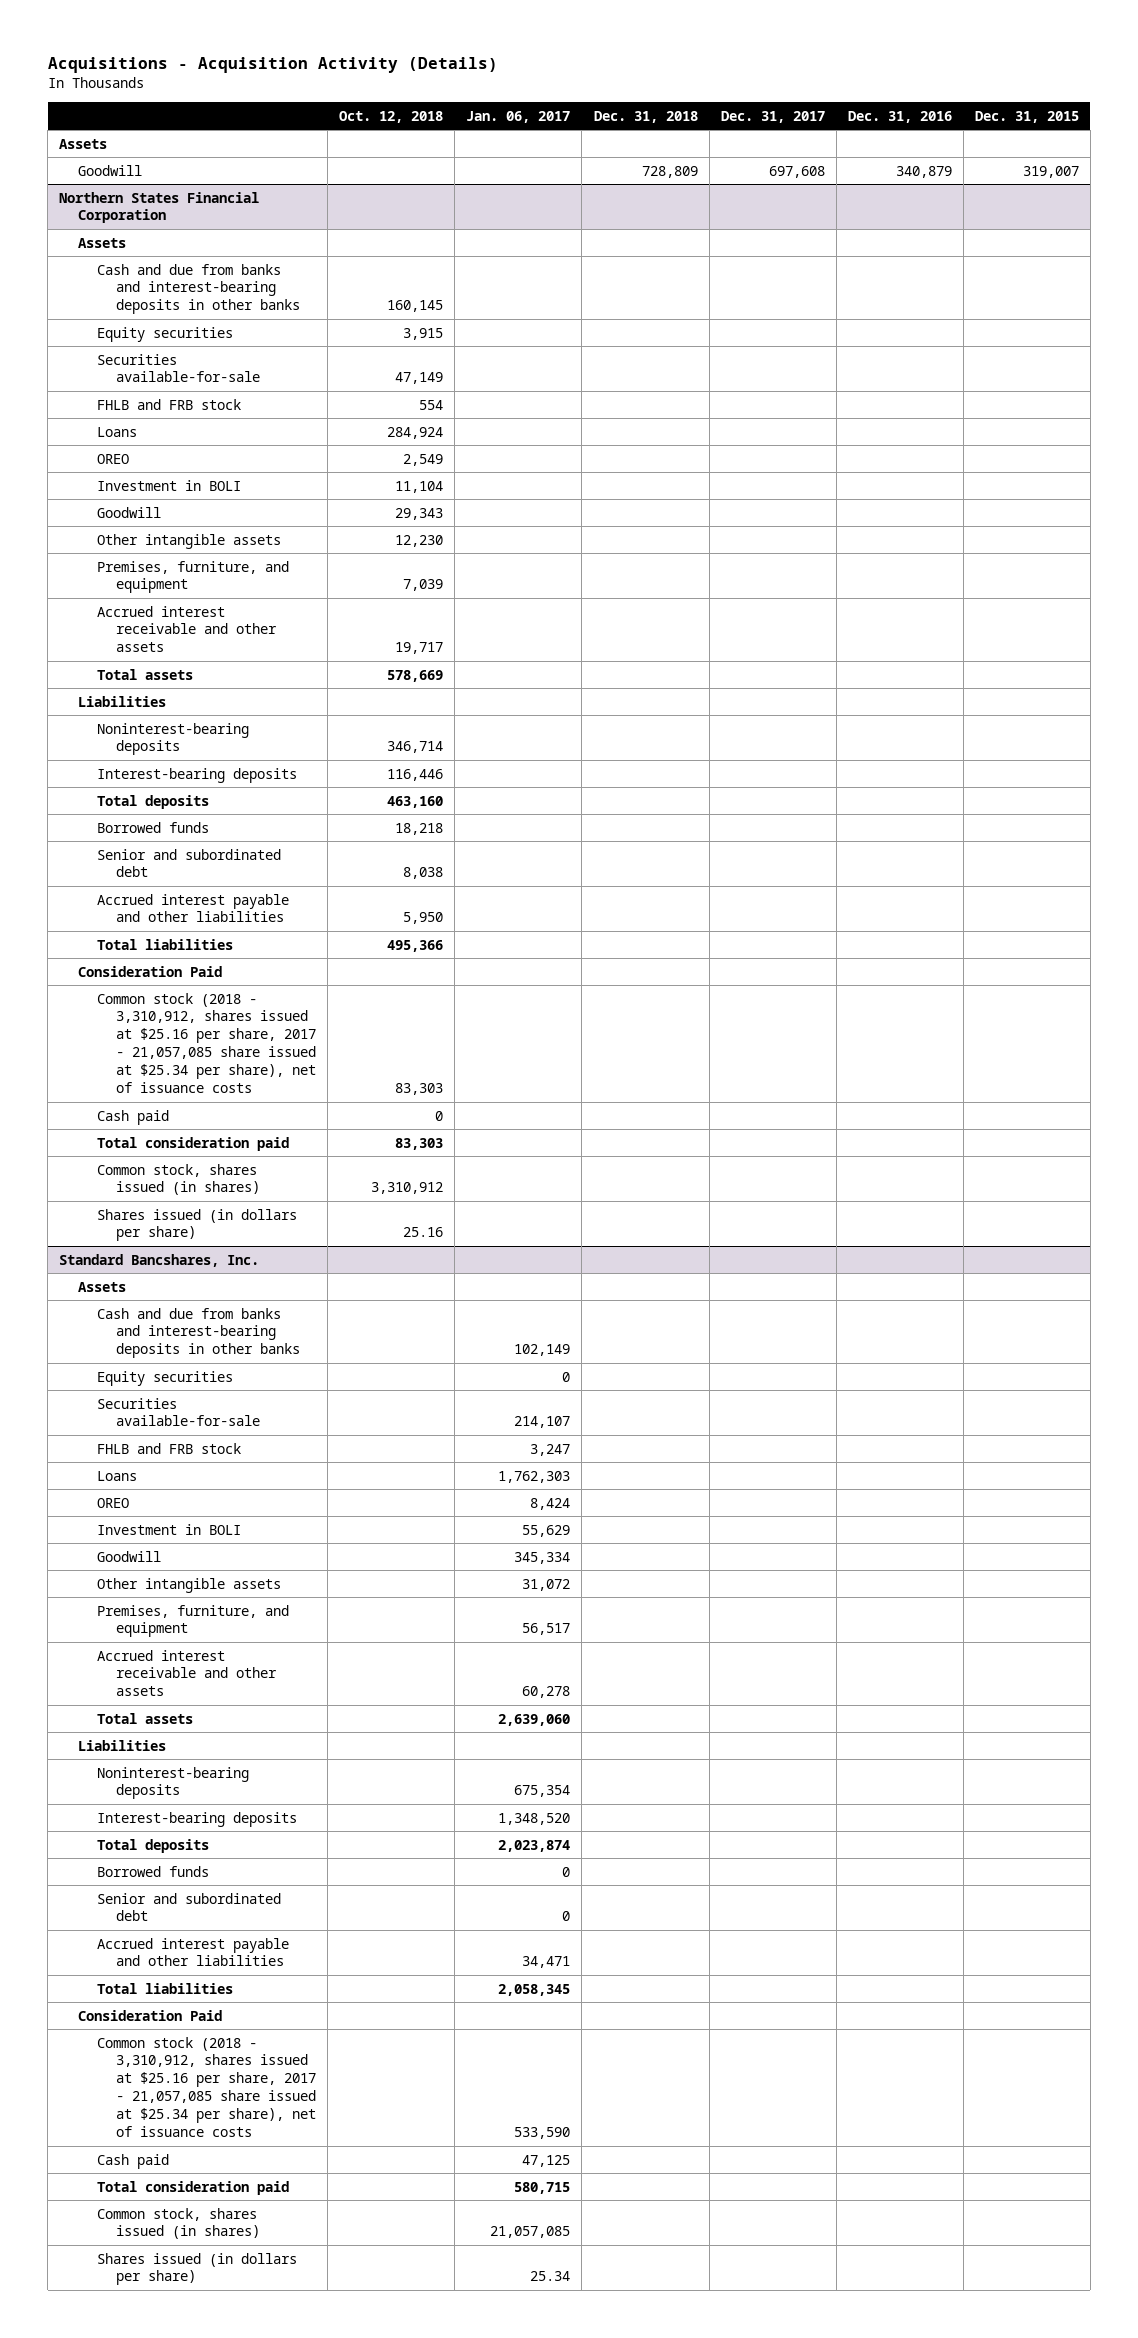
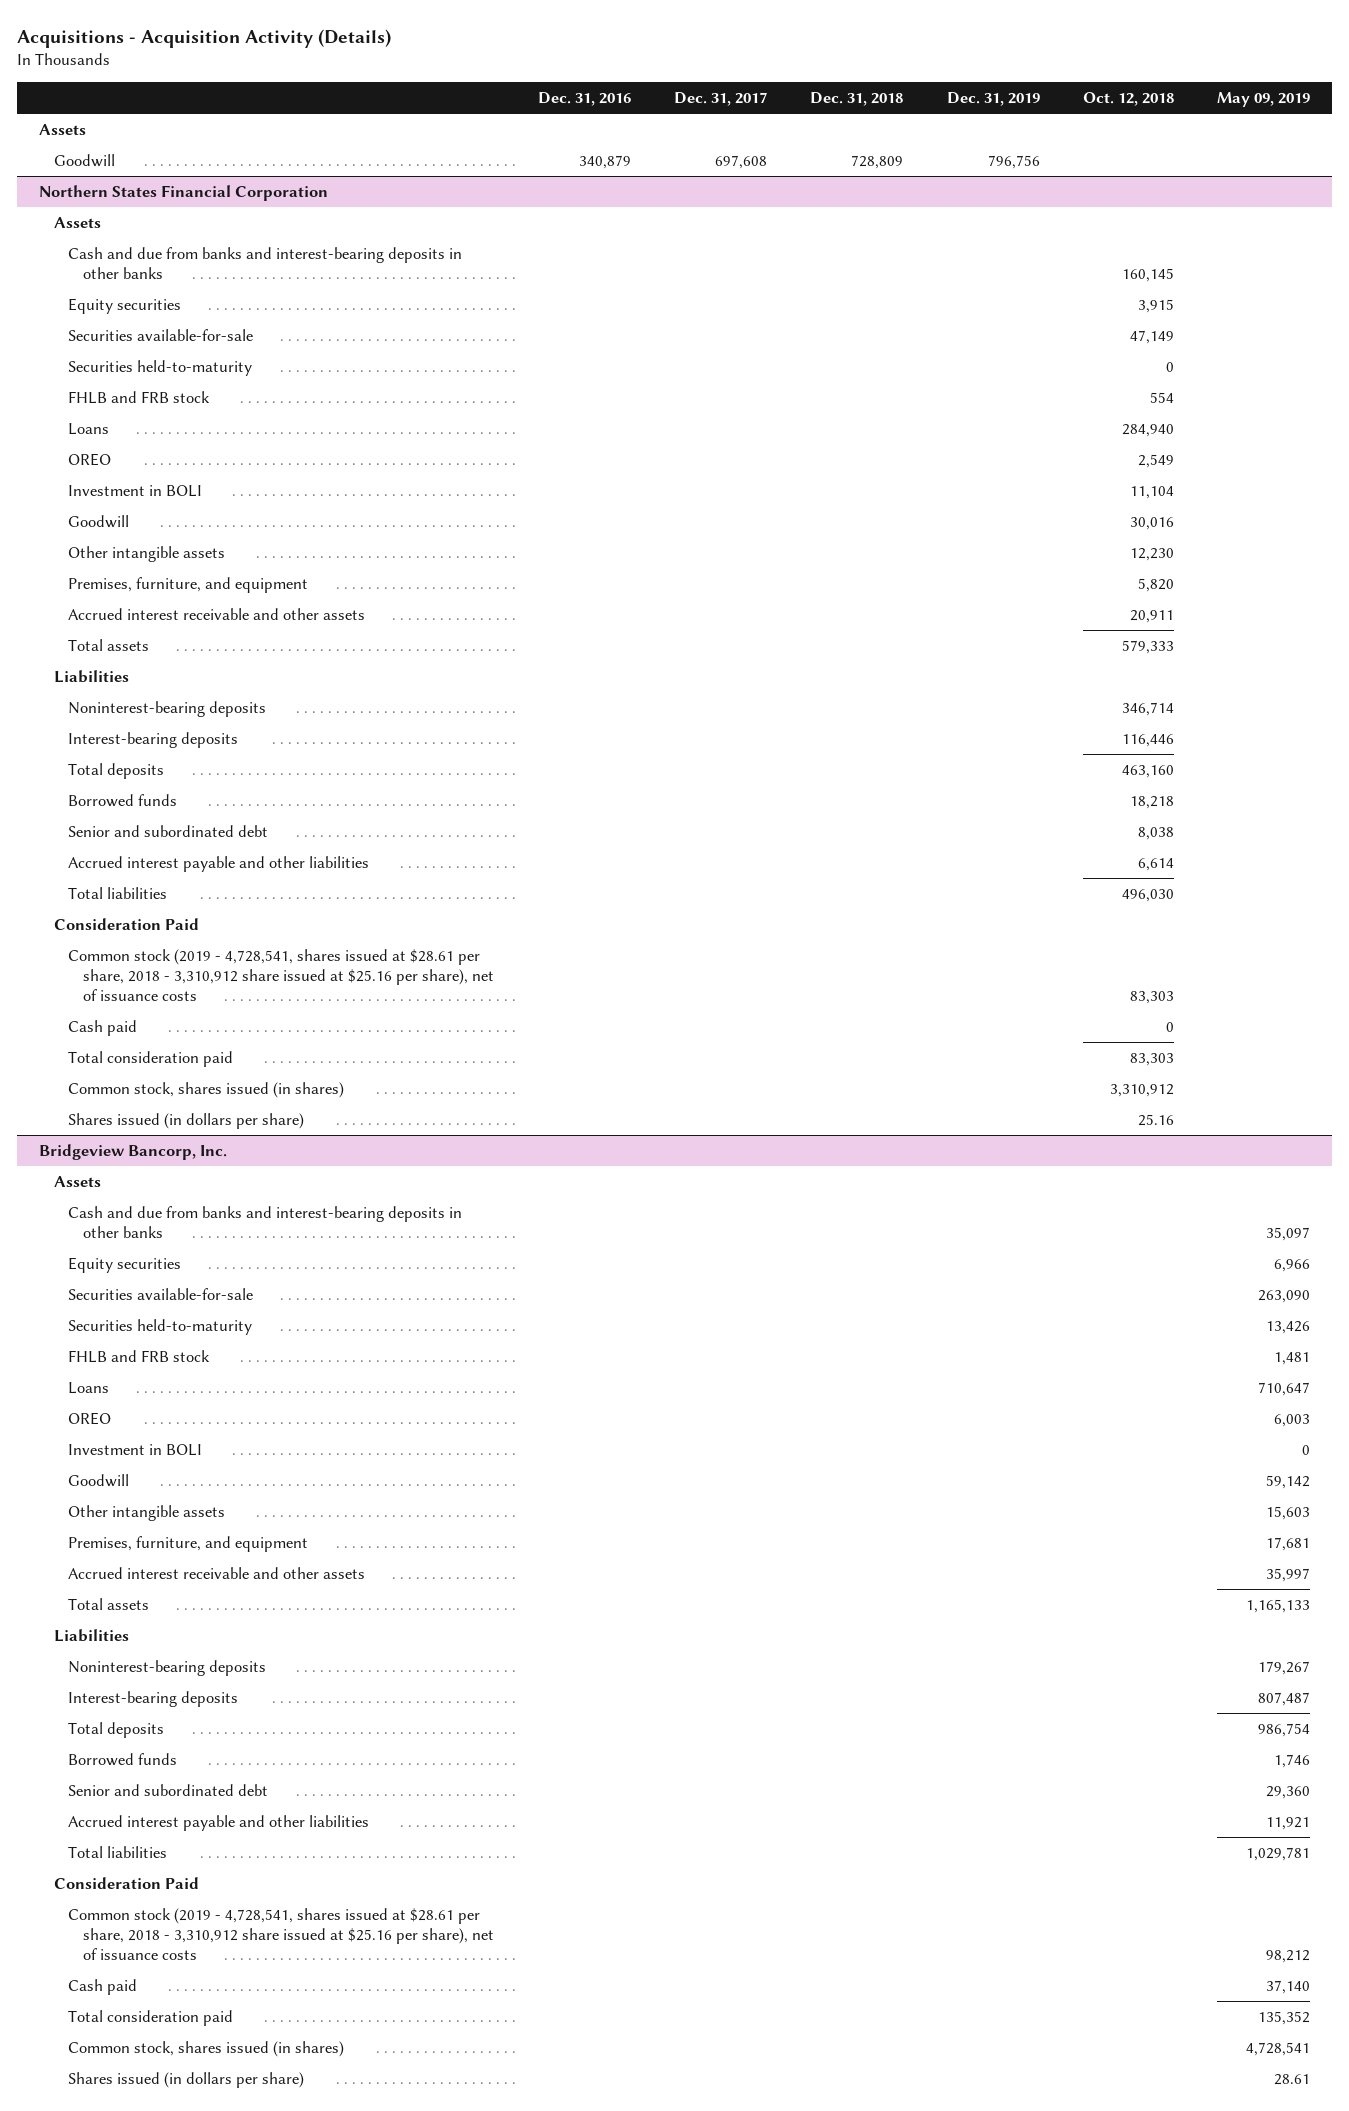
- | Oct. 12, 2018 | Jan. 06, 2017 | Dec. 31, 2018 | Dec. 31, 2017 | Dec. 31, 2016 | Dec. 31, 2015
+ | Dec. 31, 2016 | Dec. 31, 2017 | Dec. 31, 2018 | Dec. 31, 2019 | Oct. 12, 2018 | May 09, 2019
@ Northern States Financial Corporation
+ Securities held-to-maturity | | | | | 0 |
- Loans | 284,924 | | | | |
+ Loans | | | | | 284,940 |
- Goodwill | 29,343 | | | | |
+ Goodwill | | | | | 30,016 |
- Premises, furniture, and equipment | 7,039 | | | | |
- Accrued interest receivable and other assets | 19,717 | | | | |
- Total assets | 578,669 | | | | |
+ Premises, furniture, and equipment | | | | | 5,820 |
+ Accrued interest receivable and other assets | | | | | 20,911 |
+ Total assets | | | | | 579,333 |
- Accrued interest payable and other liabilities | 5,950 | | | | |
- Total liabilities | 495,366 | | | | |
+ Accrued interest payable and other liabilities | | | | | 6,614 |
+ Total liabilities | | | | | 496,030 |
- Common stock (2018 - 3,310,912, shares issued at $25.16 per share, 2017 - 21,057,085 share issued at $25.34 per share), net of issuance costs | 83,303 | | | | |
+ Common stock (2019 - 4,728,541, shares issued at $28.61 per share, 2018 - 3,310,912 share issued at $25.16 per share), net of issuance costs | | | | | 83,303 |
- Standard Bancshares, Inc.
- Assets
- Cash and due from banks and interest-bearing deposits in other banks | | 102,149 | | | |
- Equity securities | | 0 | | | |
- Securities available-for-sale | | 214,107 | | | |
- FHLB and FRB stock | | 3,247 | | | |
- Loans | | 1,762,303 | | | |
- OREO | | 8,424 | | | |
- Investment in BOLI | | 55,629 | | | |
- Goodwill | | 345,334 | | | |
- Other intangible assets | | 31,072 | | | |
- Premises, furniture, and equipment | | 56,517 | | | |
- Accrued interest receivable and other assets | | 60,278 | | | |
- Total assets | | 2,639,060 | | | |
- Liabilities
- Noninterest-bearing deposits | | 675,354 | | | |
- Interest-bearing deposits | | 1,348,520 | | | |
- Total deposits | | 2,023,874 | | | |
- Borrowed funds | | 0 | | | |
- Senior and subordinated debt | | 0 | | | |
- Accrued interest payable and other liabilities | | 34,471 | | | |
- Total liabilities | | 2,058,345 | | | |
- Consideration Paid
- Common stock (2018 - 3,310,912, shares issued at $25.16 per share, 2017 - 21,057,085 share issued at $25.34 per share), net of issuance costs | | 533,590 | | | |
- Cash paid | | 47,125 | | | |
- Total consideration paid | | 580,715 | | | |
- Common stock, shares issued (in shares) | | 21,057,085 | | | |
- Shares issued (in dollars per share) | | 25.34 | | | |
+ Bridgeview Bancorp, Inc.
+ Assets
+ Cash and due from banks and interest-bearing deposits in other banks | | | | | | 35,097
+ Equity securities | | | | | | 6,966
+ Securities available-for-sale | | | | | | 263,090
+ Securities held-to-maturity | | | | | | 13,426
+ FHLB and FRB stock | | | | | | 1,481
+ Loans | | | | | | 710,647
+ OREO | | | | | | 6,003
+ Investment in BOLI | | | | | | 0
+ Goodwill | | | | | | 59,142
+ Other intangible assets | | | | | | 15,603
+ Premises, furniture, and equipment | | | | | | 17,681
+ Accrued interest receivable and other assets | | | | | | 35,997
+ Total assets | | | | | | 1,165,133
+ Liabilities
+ Noninterest-bearing deposits | | | | | | 179,267
+ Interest-bearing deposits | | | | | | 807,487
+ Total deposits | | | | | | 986,754
+ Borrowed funds | | | | | | 1,746
+ Senior and subordinated debt | | | | | | 29,360
+ Accrued interest payable and other liabilities | | | | | | 11,921
+ Total liabilities | | | | | | 1,029,781
+ Consideration Paid
+ Common stock (2019 - 4,728,541, shares issued at $28.61 per share, 2018 - 3,310,912 share issued at $25.16 per share), net of issuance costs | | | | | | 98,212
+ Cash paid | | | | | | 37,140
+ Total consideration paid | | | | | | 135,352
+ Common stock, shares issued (in shares) | | | | | | 4,728,541
+ Shares issued (in dollars per share) | | | | | | 28.61

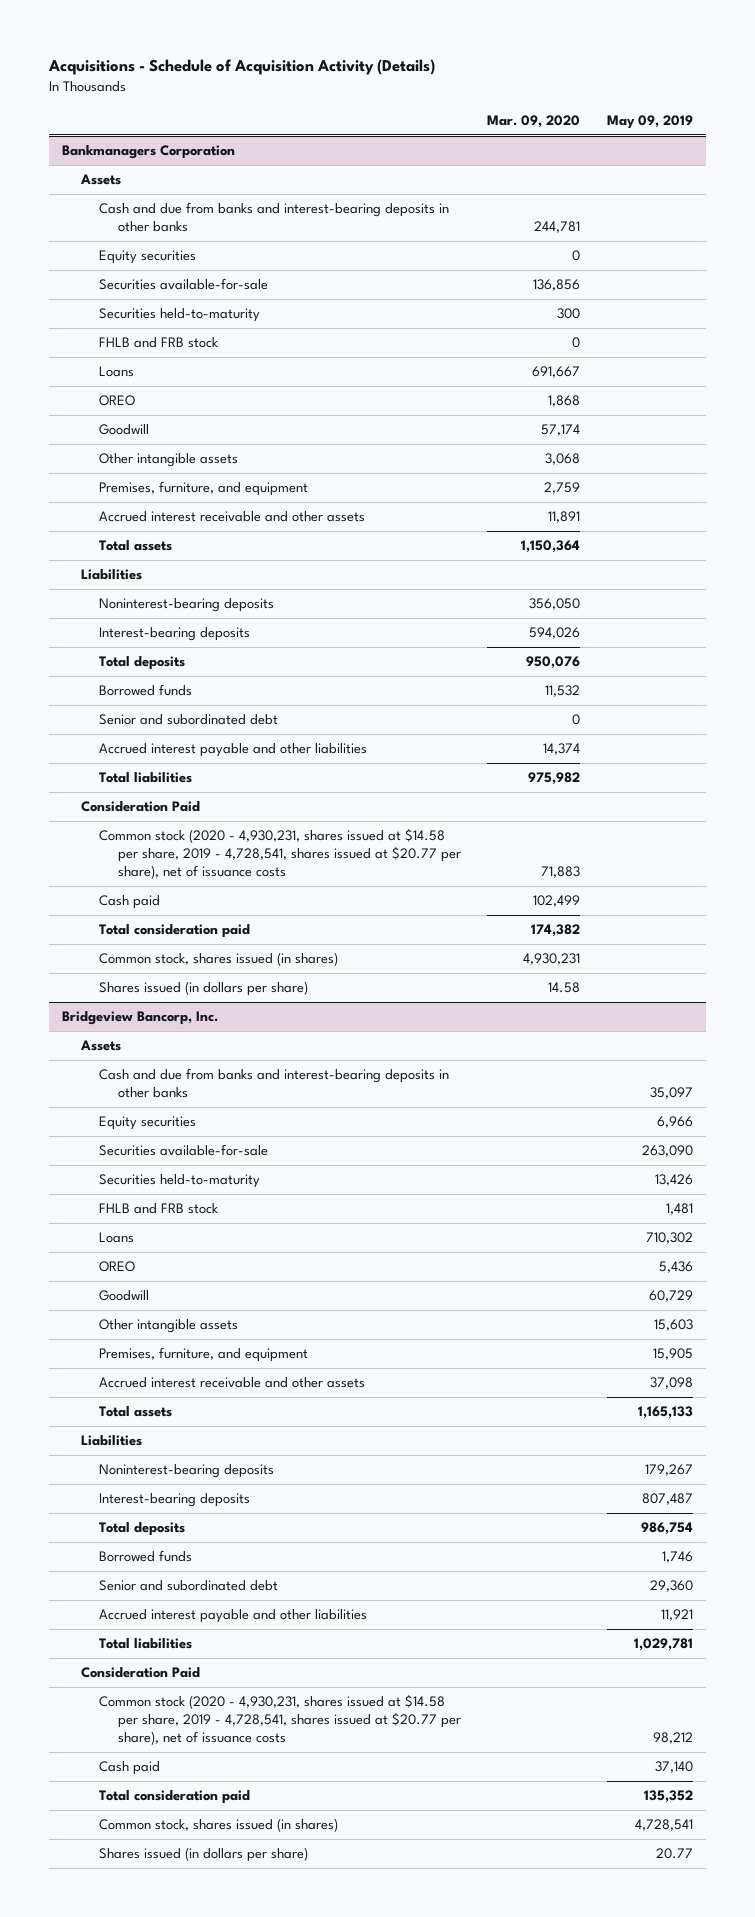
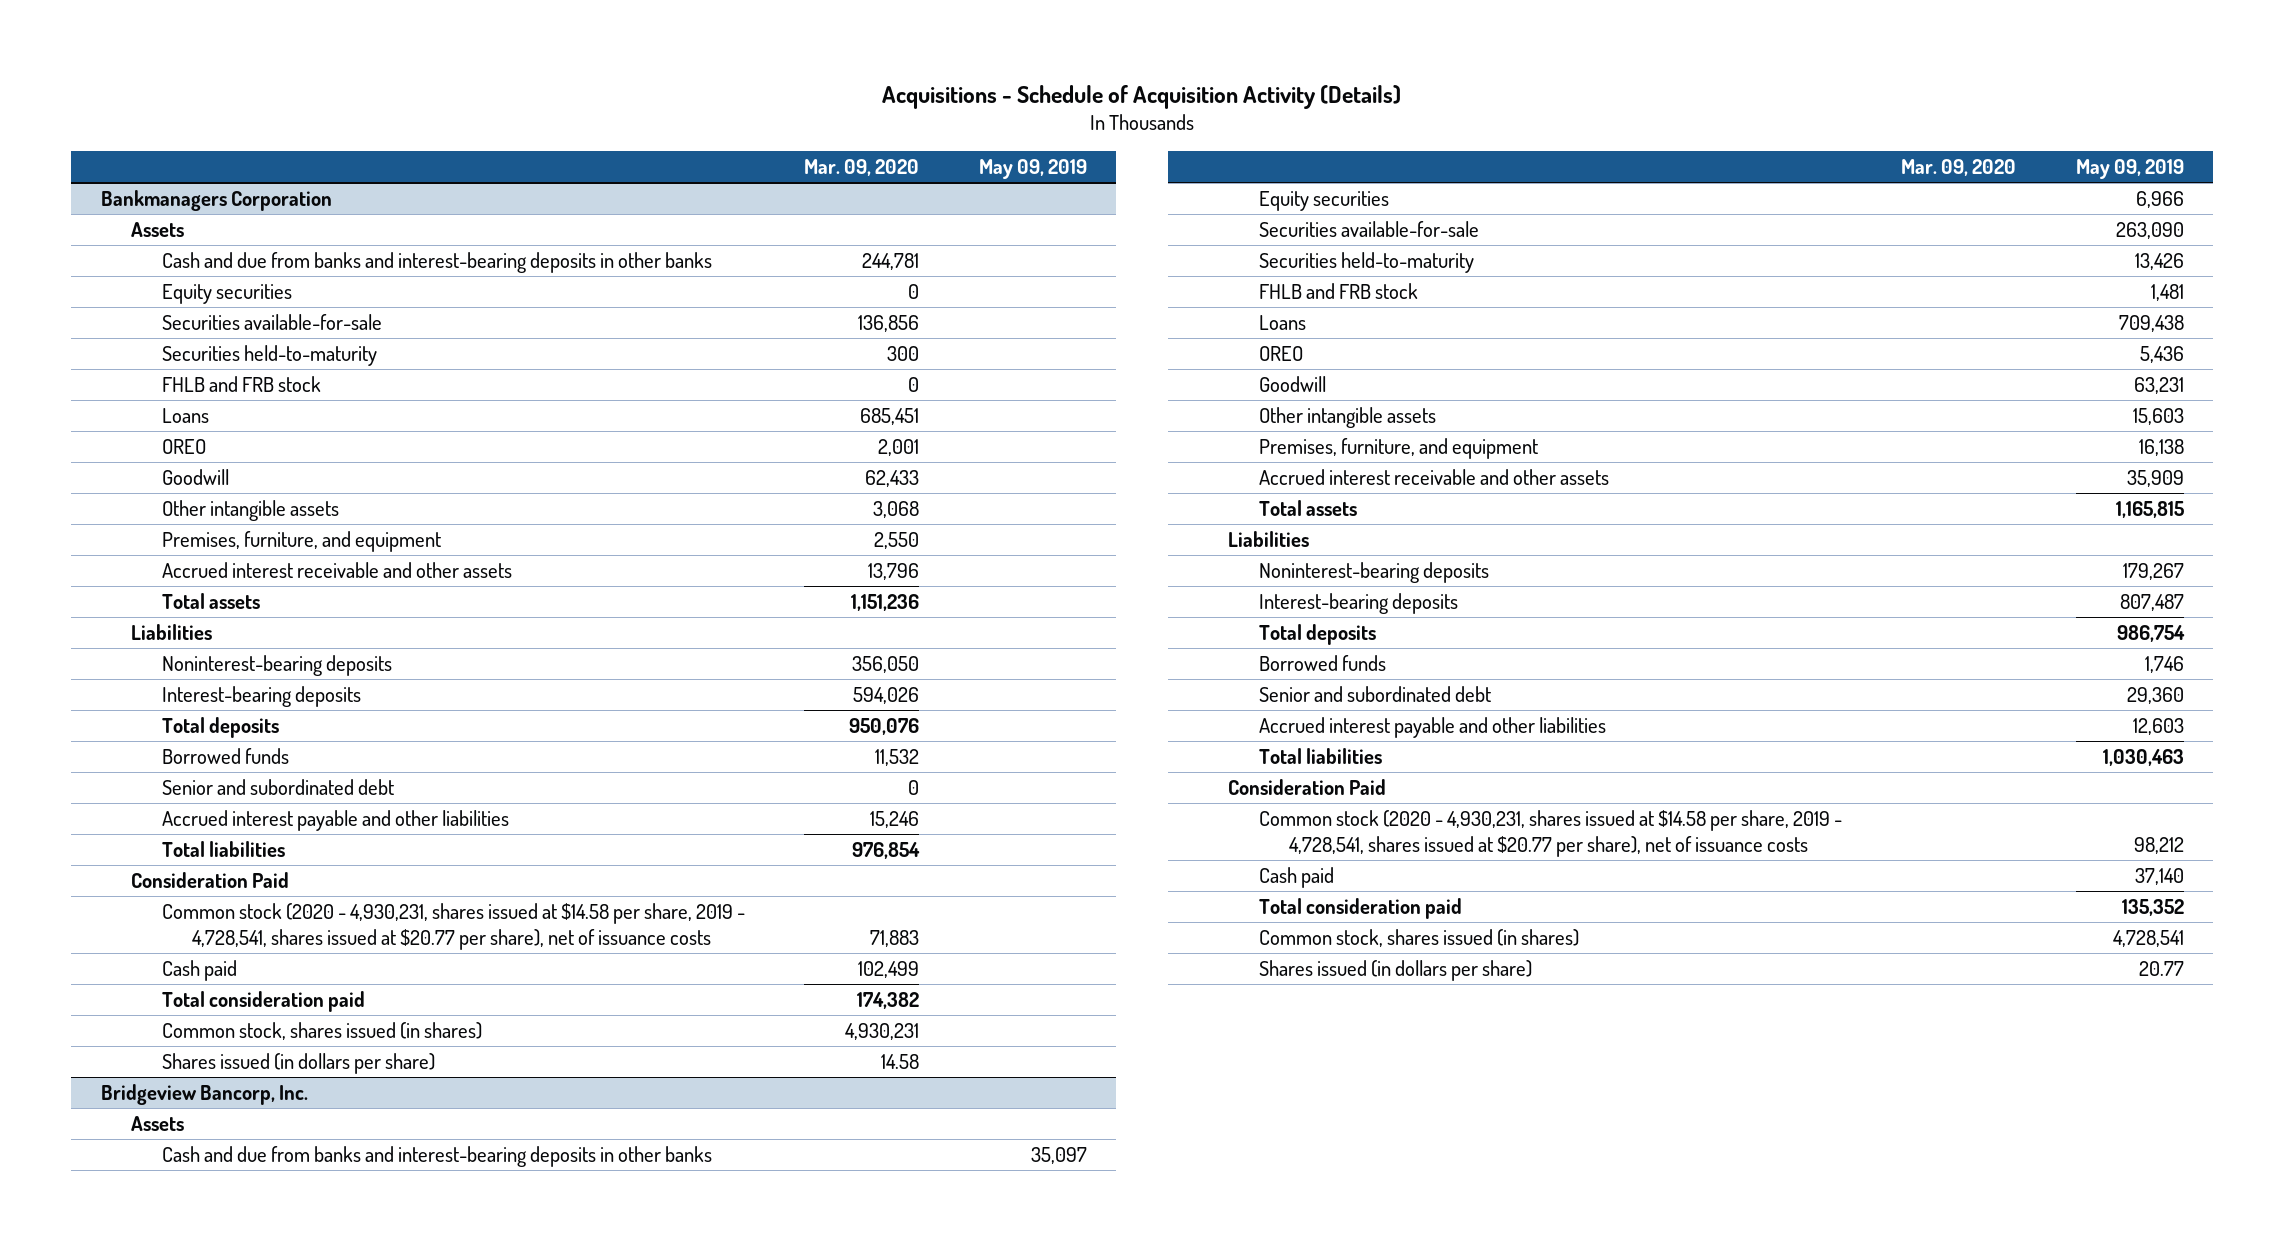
@ Bankmanagers Corporation
- Loans | 691,667 |
- OREO | 1,868 |
- Goodwill | 57,174 |
+ Loans | 685,451 |
+ OREO | 2,001 |
+ Goodwill | 62,433 |
- Premises, furniture, and equipment | 2,759 |
- Accrued interest receivable and other assets | 11,891 |
- Total assets | 1,150,364 |
+ Premises, furniture, and equipment | 2,550 |
+ Accrued interest receivable and other assets | 13,796 |
+ Total assets | 1,151,236 |
- Accrued interest payable and other liabilities | 14,374 |
- Total liabilities | 975,982 |
+ Accrued interest payable and other liabilities | 15,246 |
+ Total liabilities | 976,854 |
@ Bridgeview Bancorp, Inc.
- Loans | | 710,302
+ Loans | | 709,438
- Goodwill | | 60,729
+ Goodwill | | 63,231
- Premises, furniture, and equipment | | 15,905
- Accrued interest receivable and other assets | | 37,098
- Total assets | | 1,165,133
+ Premises, furniture, and equipment | | 16,138
+ Accrued interest receivable and other assets | | 35,909
+ Total assets | | 1,165,815
- Accrued interest payable and other liabilities | | 11,921
- Total liabilities | | 1,029,781
+ Accrued interest payable and other liabilities | | 12,603
+ Total liabilities | | 1,030,463

